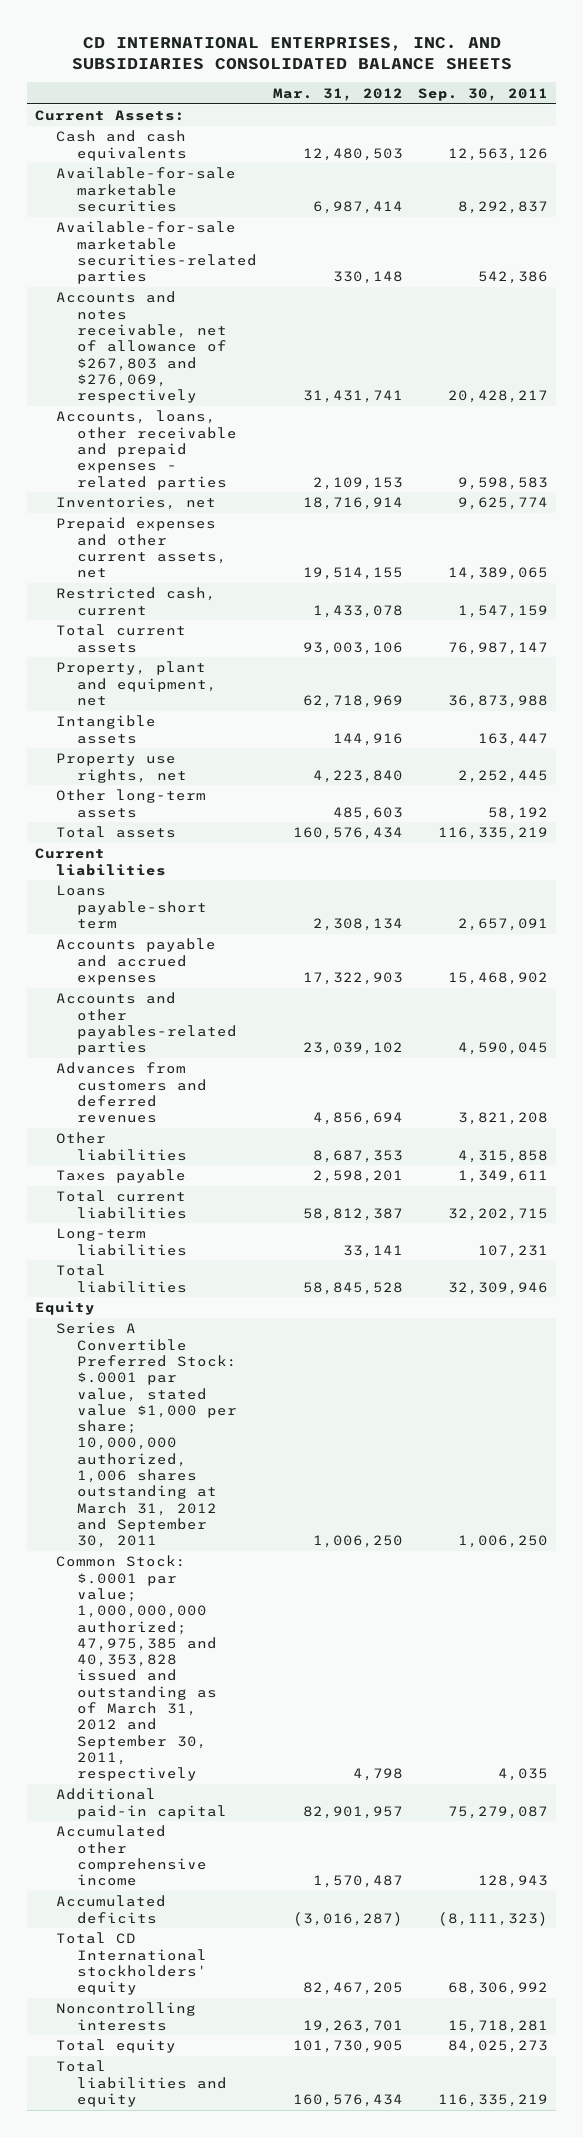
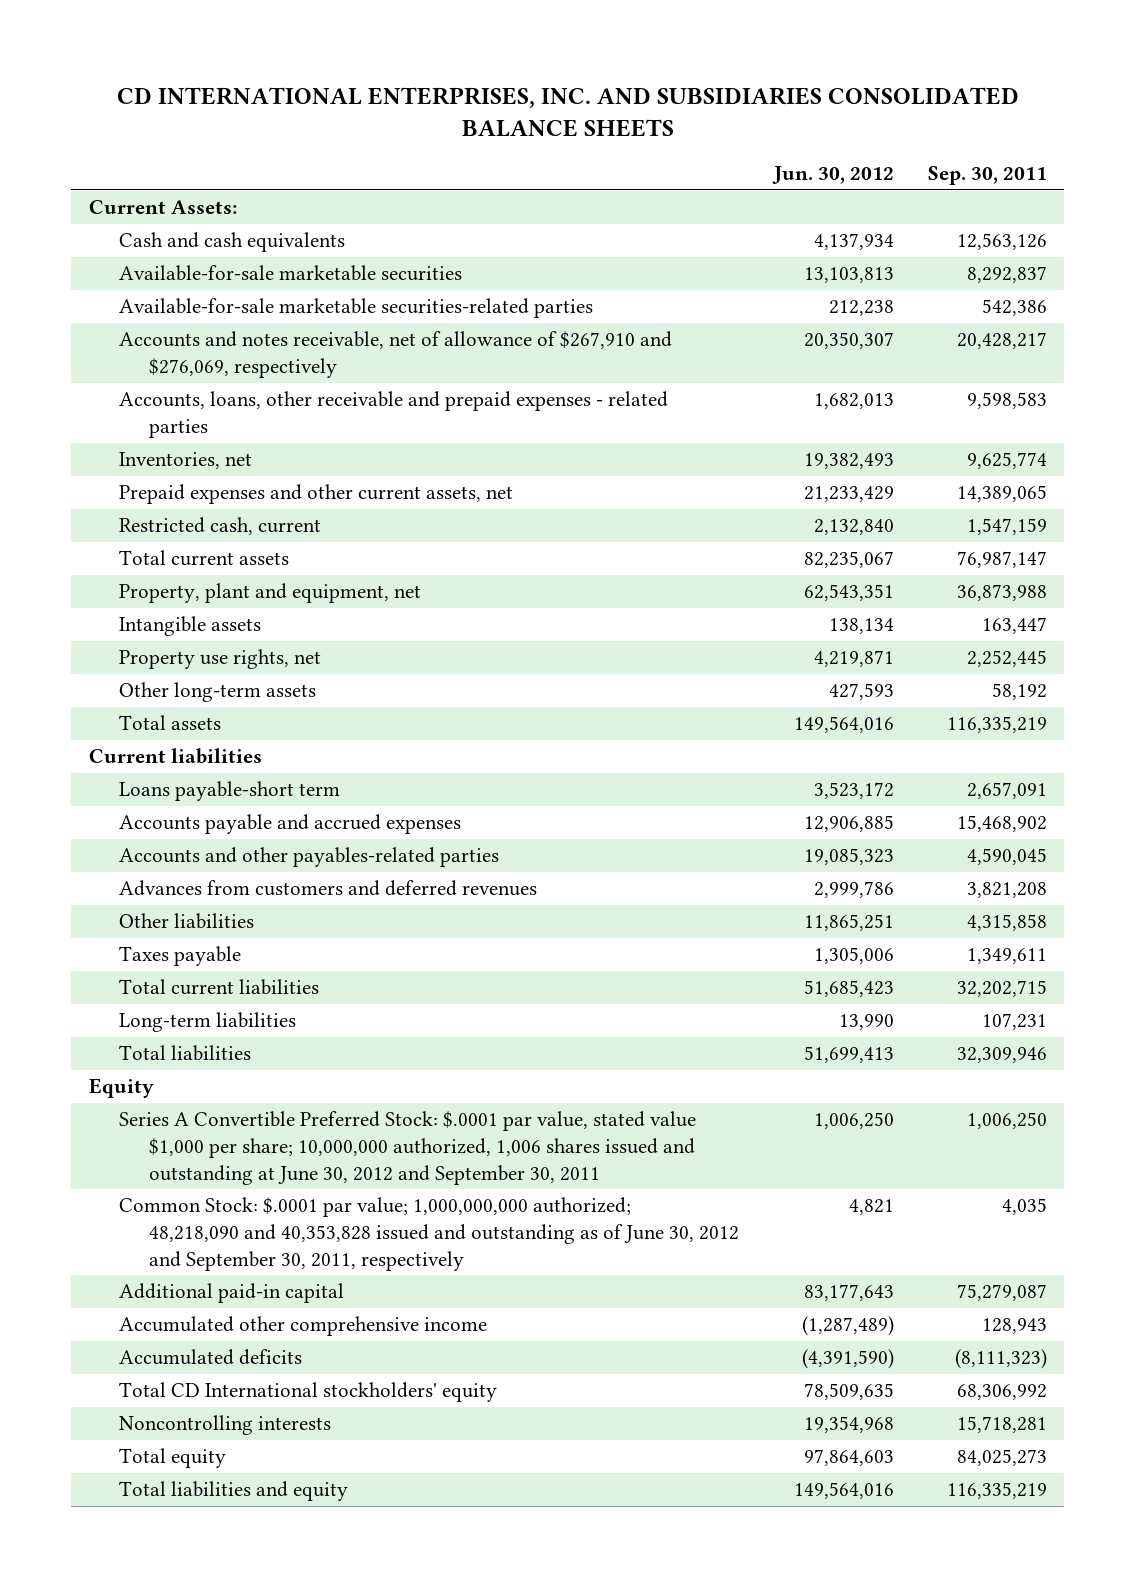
- | Mar. 31, 2012 | Sep. 30, 2011
+ | Jun. 30, 2012 | Sep. 30, 2011
- Accounts and notes receivable, net of allowance of $267,803 and $276,069, respectively | 31,431,741 | 20,428,217
+ Accounts and notes receivable, net of allowance of $267,910 and $276,069, respectively | 20,350,307 | 20,428,217
- Series A Convertible Preferred Stock: $.0001 par value, stated value $1,000 per share; 10,000,000 authorized, 1,006 shares outstanding at March 31, 2012 and September 30, 2011 | 1,006,250 | 1,006,250
- Common Stock: $.0001 par value; 1,000,000,000 authorized; 47,975,385 and 40,353,828 issued and outstanding as of March 31, 2012 and September 30, 2011, respectively | 4,798 | 4,035
+ Series A Convertible Preferred Stock: $.0001 par value, stated value $1,000 per share; 10,000,000 authorized, 1,006 shares issued and outstanding at June 30, 2012 and September 30, 2011 | 1,006,250 | 1,006,250
+ Common Stock: $.0001 par value; 1,000,000,000 authorized; 48,218,090 and 40,353,828 issued and outstanding as of June 30, 2012 and September 30, 2011, respectively | 4,821 | 4,035

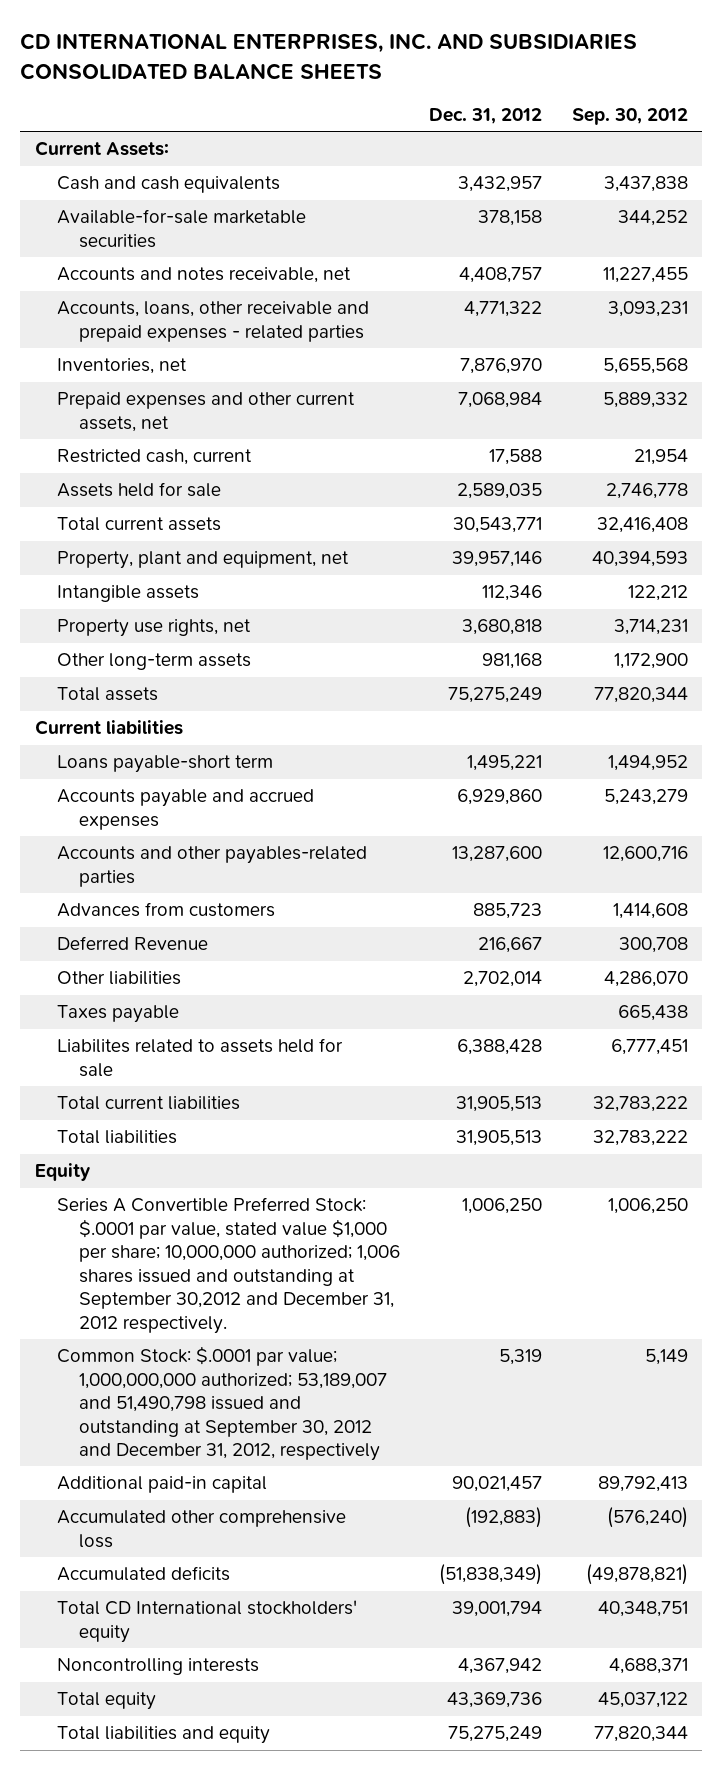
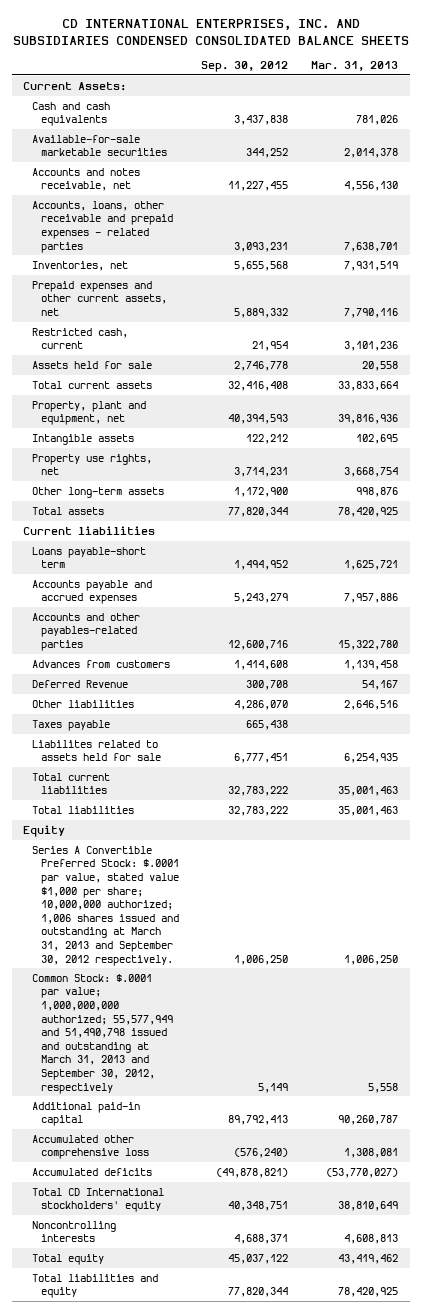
- CD INTERNATIONAL ENTERPRISES, INC. AND SUBSIDIARIES CONSOLIDATED BALANCE SHEETS
+ CD INTERNATIONAL ENTERPRISES, INC. AND SUBSIDIARIES CONDENSED CONSOLIDATED BALANCE SHEETS
- | Dec. 31, 2012 | Sep. 30, 2012
+ | Sep. 30, 2012 | Mar. 31, 2013
- Series A Convertible Preferred Stock: $.0001 par value, stated value $1,000 per share; 10,000,000 authorized; 1,006 shares issued and outstanding at September 30,2012 and December 31, 2012 respectively. | 1,006,250 | 1,006,250
- Common Stock: $.0001 par value; 1,000,000,000 authorized; 53,189,007 and 51,490,798 issued and outstanding at September 30, 2012 and December 31, 2012, respectively | 5,319 | 5,149
+ Series A Convertible Preferred Stock: $.0001 par value, stated value $1,000 per share; 10,000,000 authorized; 1,006 shares issued and outstanding at March 31, 2013 and September 30, 2012 respectively. | 1,006,250 | 1,006,250
+ Common Stock: $.0001 par value; 1,000,000,000 authorized; 55,577,949 and 51,490,798 issued and outstanding at March 31, 2013 and September 30, 2012, respectively | 5,149 | 5,558

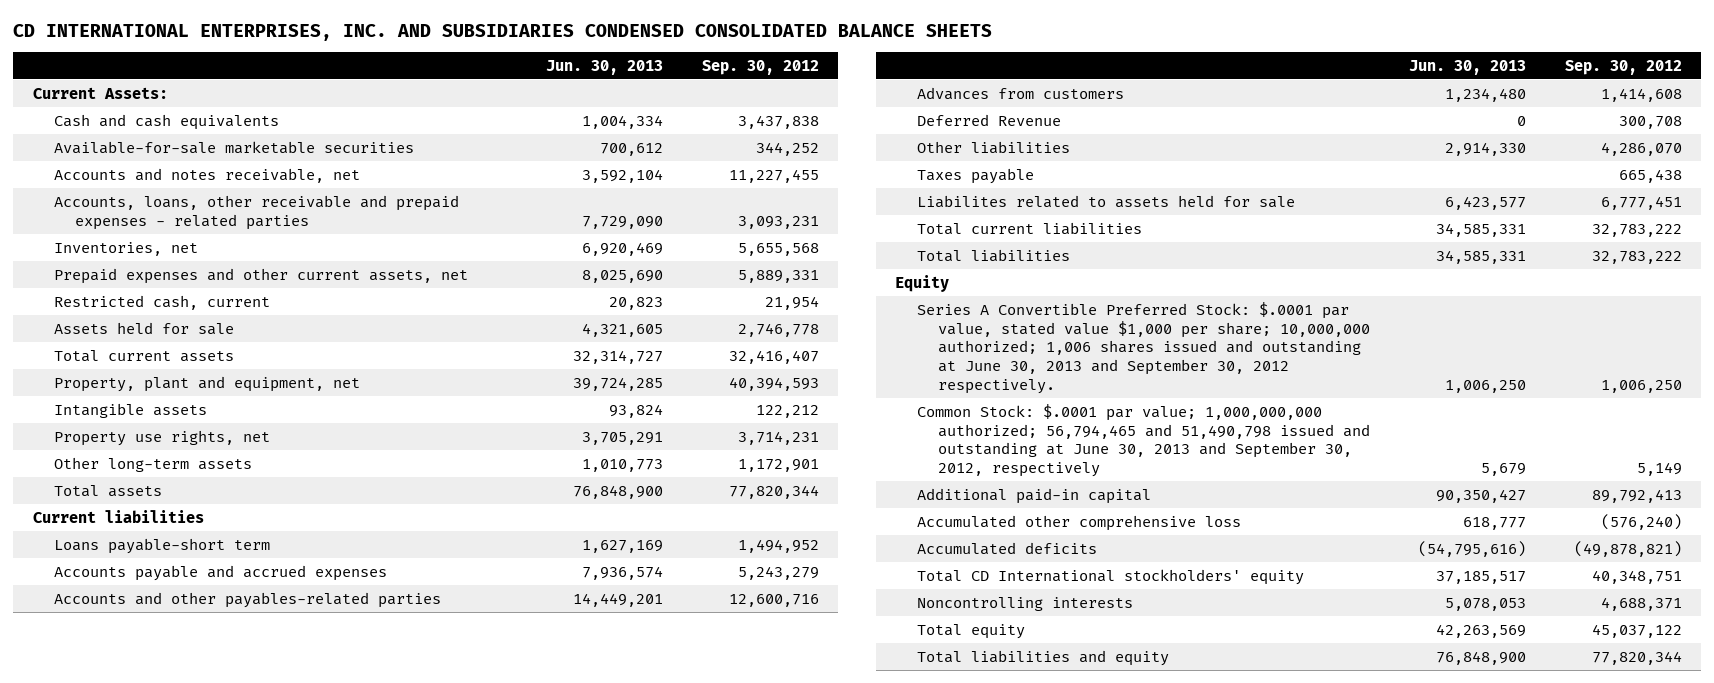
- | Sep. 30, 2012 | Mar. 31, 2013
+ | Jun. 30, 2013 | Sep. 30, 2012
- Prepaid expenses and other current assets, net | 5,889,332 | 7,790,116
+ Prepaid expenses and other current assets, net | 8,025,690 | 5,889,331
- Total current assets | 32,416,408 | 33,833,664
+ Total current assets | 32,314,727 | 32,416,407
- Other long-term assets | 1,172,900 | 998,876
+ Other long-term assets | 1,010,773 | 1,172,901
- Series A Convertible Preferred Stock: $.0001 par value, stated value $1,000 per share; 10,000,000 authorized; 1,006 shares issued and outstanding at March 31, 2013 and September 30, 2012 respectively. | 1,006,250 | 1,006,250
- Common Stock: $.0001 par value; 1,000,000,000 authorized; 55,577,949 and 51,490,798 issued and outstanding at March 31, 2013 and September 30, 2012, respectively | 5,149 | 5,558
+ Series A Convertible Preferred Stock: $.0001 par value, stated value $1,000 per share; 10,000,000 authorized; 1,006 shares issued and outstanding at June 30, 2013 and September 30, 2012 respectively. | 1,006,250 | 1,006,250
+ Common Stock: $.0001 par value; 1,000,000,000 authorized; 56,794,465 and 51,490,798 issued and outstanding at June 30, 2013 and September 30, 2012, respectively | 5,679 | 5,149

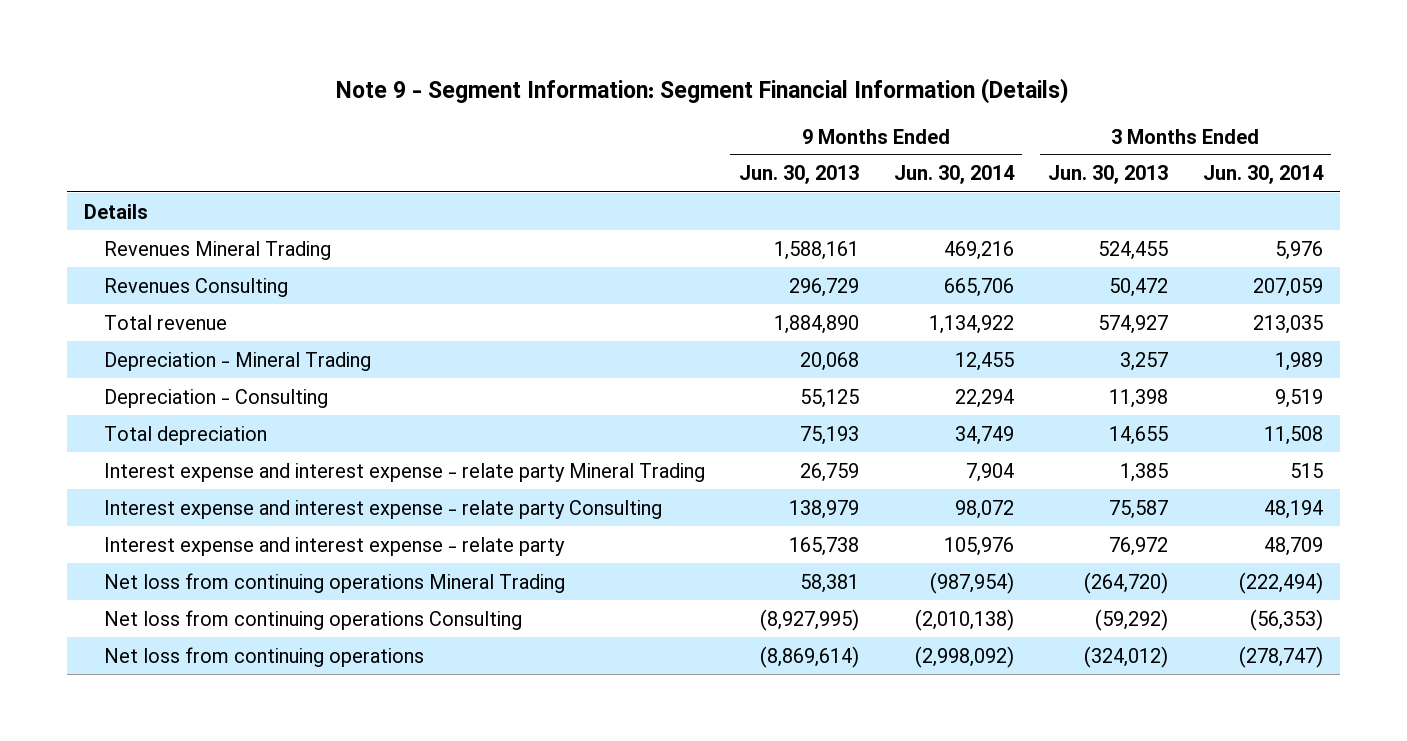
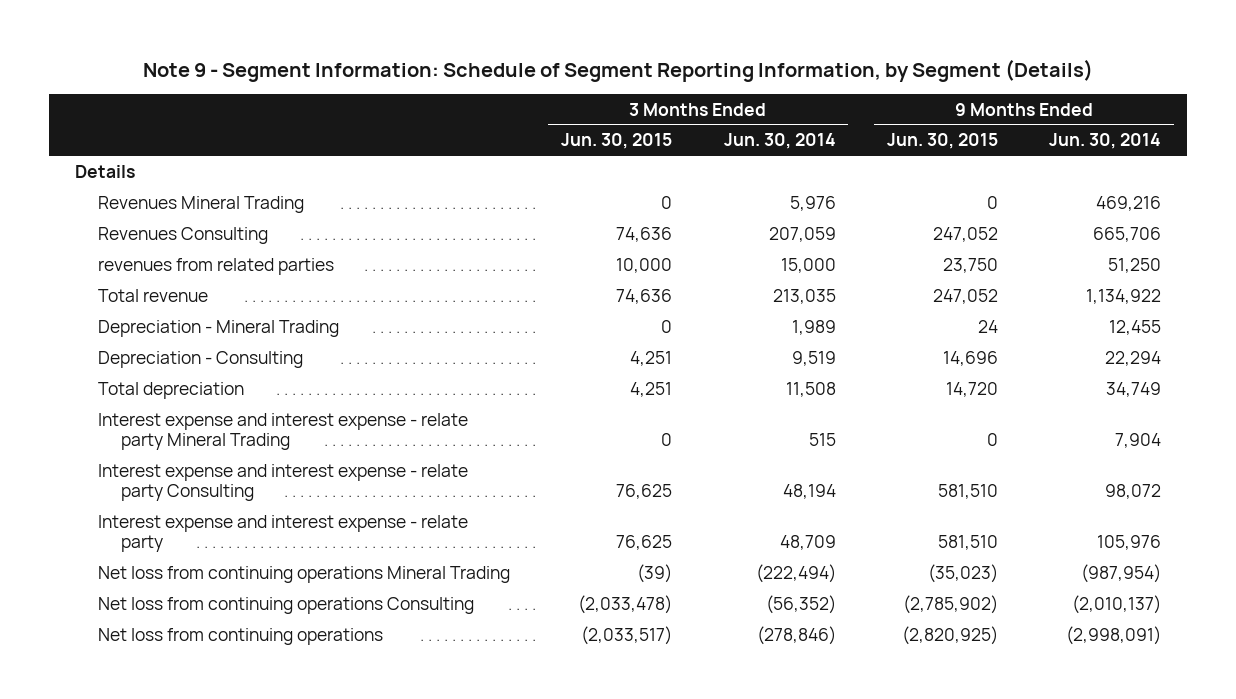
- Note 9 - Segment Information: Segment Financial Information (Details)
+ Note 9 - Segment Information: Schedule of Segment Reporting Information, by Segment (Details)
- | 9 Months Ended Jun. 30, 2013 | 9 Months Ended Jun. 30, 2014 | 3 Months Ended Jun. 30, 2013 | 3 Months Ended Jun. 30, 2014
+ | 3 Months Ended Jun. 30, 2015 | 3 Months Ended Jun. 30, 2014 | 9 Months Ended Jun. 30, 2015 | 9 Months Ended Jun. 30, 2014
+ revenues from related parties | 10,000 | 15,000 | 23,750 | 51,250
- Net loss from continuing operations Consulting | (8,927,995) | (2,010,138) | (59,292) | (56,353)
- Net loss from continuing operations | (8,869,614) | (2,998,092) | (324,012) | (278,747)
+ Net loss from continuing operations Consulting | (2,033,478) | (56,352) | (2,785,902) | (2,010,137)
+ Net loss from continuing operations | (2,033,517) | (278,846) | (2,820,925) | (2,998,091)

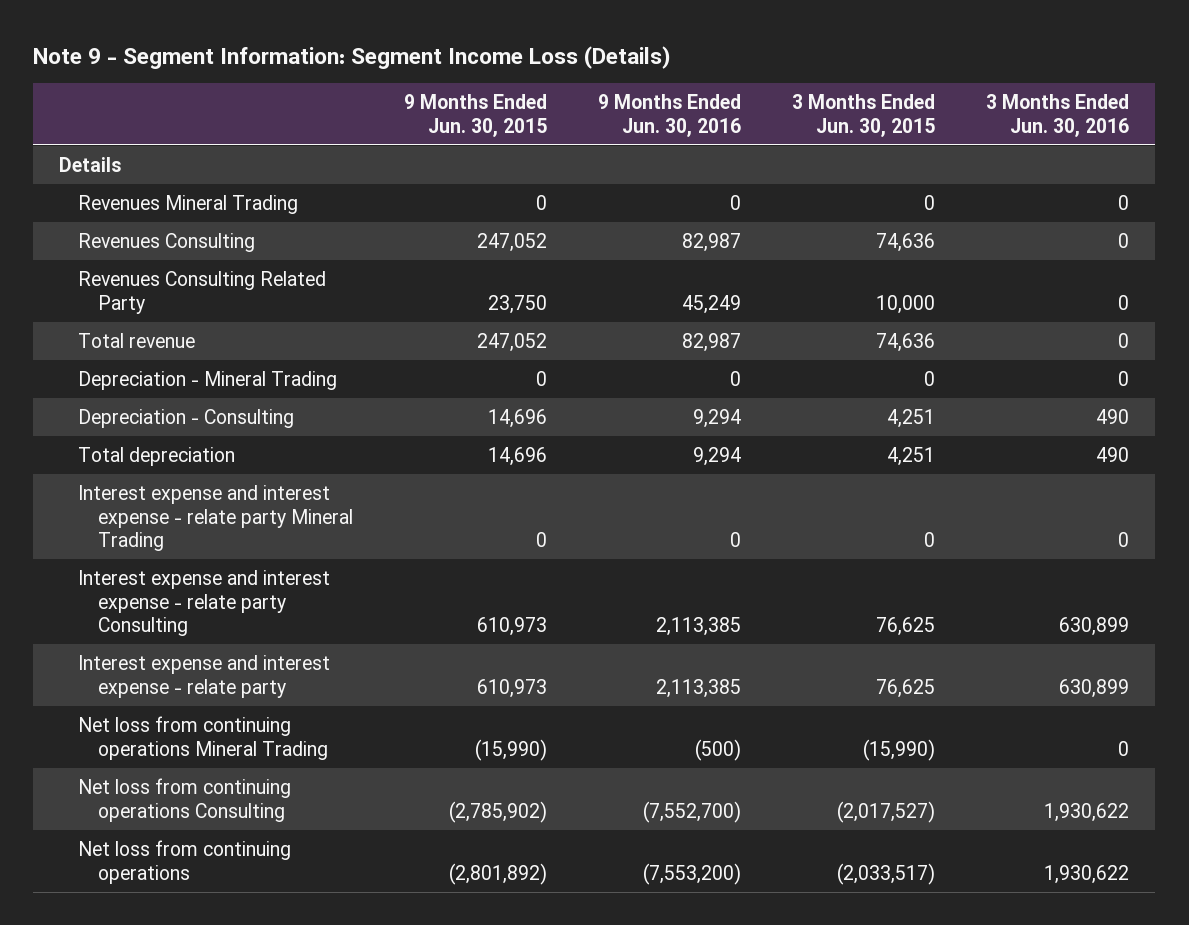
- Note 9 - Segment Information: Schedule of Segment Reporting Information, by Segment (Details)
+ Note 9 - Segment Information: Segment Income Loss (Details)
- | 3 Months Ended Jun. 30, 2015 | 3 Months Ended Jun. 30, 2014 | 9 Months Ended Jun. 30, 2015 | 9 Months Ended Jun. 30, 2014
+ | 9 Months Ended Jun. 30, 2015 | 9 Months Ended Jun. 30, 2016 | 3 Months Ended Jun. 30, 2015 | 3 Months Ended Jun. 30, 2016
- revenues from related parties | 10,000 | 15,000 | 23,750 | 51,250
+ Revenues Consulting Related Party | 23,750 | 45,249 | 10,000 | 0
- Depreciation - Mineral Trading | 0 | 1,989 | 24 | 12,455
+ Depreciation - Mineral Trading | 0 | 0 | 0 | 0
- Total depreciation | 4,251 | 11,508 | 14,720 | 34,749
+ Total depreciation | 14,696 | 9,294 | 4,251 | 490
- Interest expense and interest expense - relate party Consulting | 76,625 | 48,194 | 581,510 | 98,072
- Interest expense and interest expense - relate party | 76,625 | 48,709 | 581,510 | 105,976
- Net loss from continuing operations Mineral Trading | (39) | (222,494) | (35,023) | (987,954)
- Net loss from continuing operations Consulting | (2,033,478) | (56,352) | (2,785,902) | (2,010,137)
- Net loss from continuing operations | (2,033,517) | (278,846) | (2,820,925) | (2,998,091)
+ Interest expense and interest expense - relate party Consulting | 610,973 | 2,113,385 | 76,625 | 630,899
+ Interest expense and interest expense - relate party | 610,973 | 2,113,385 | 76,625 | 630,899
+ Net loss from continuing operations Mineral Trading | (15,990) | (500) | (15,990) | 0
+ Net loss from continuing operations Consulting | (2,785,902) | (7,552,700) | (2,017,527) | 1,930,622
+ Net loss from continuing operations | (2,801,892) | (7,553,200) | (2,033,517) | 1,930,622

